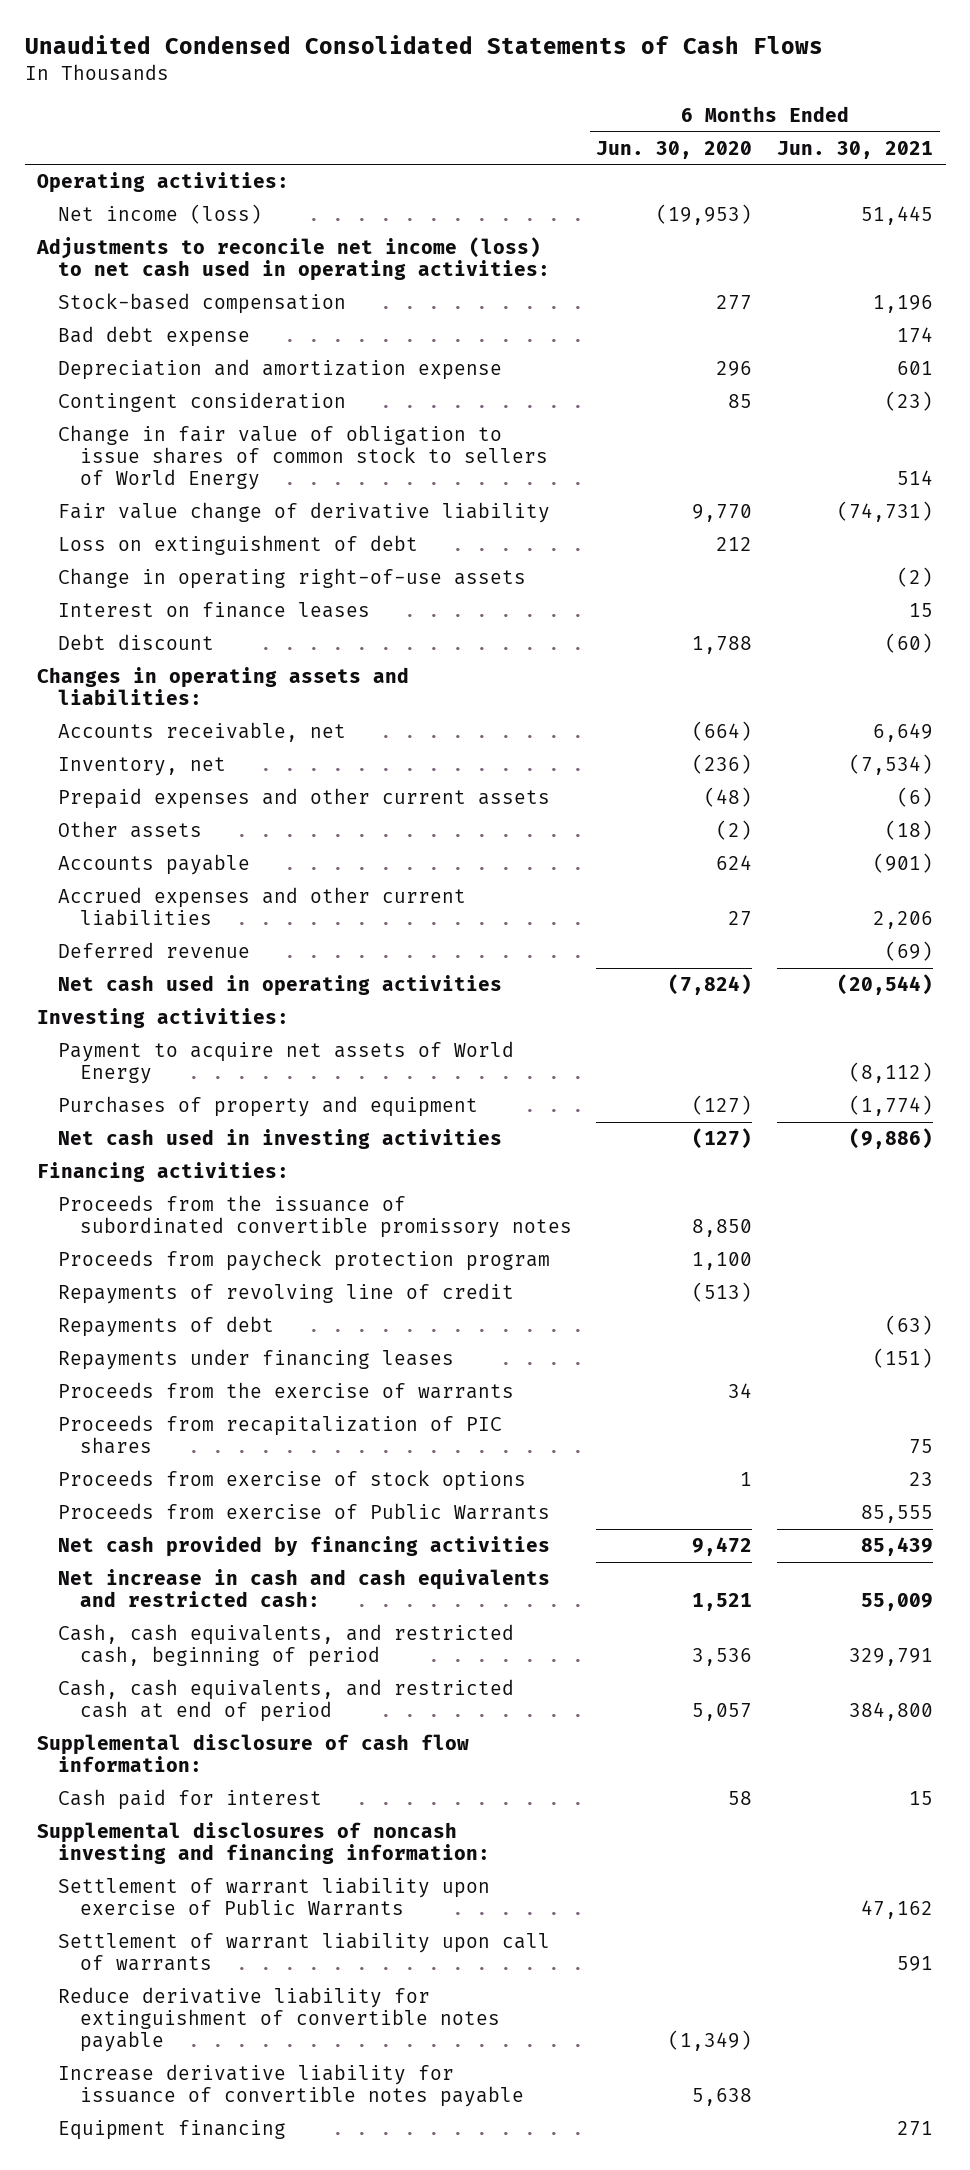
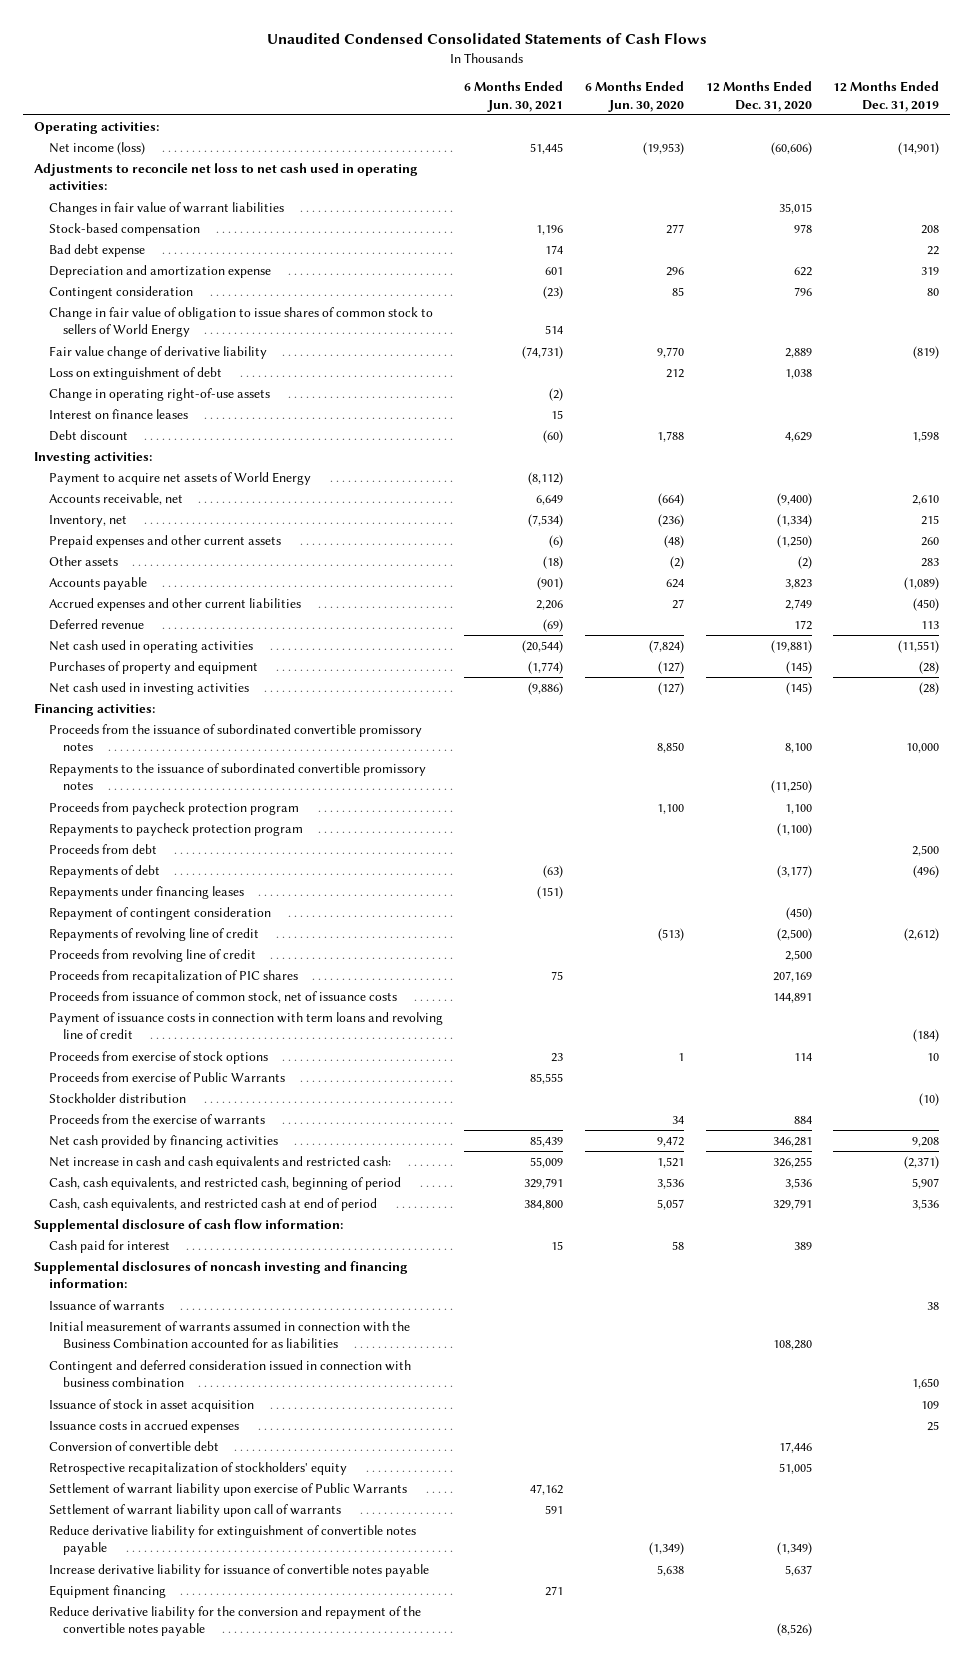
- | 6 Months Ended Jun. 30, 2020 | 6 Months Ended Jun. 30, 2021
+ | 6 Months Ended Jun. 30, 2021 | 6 Months Ended Jun. 30, 2020 | 12 Months Ended Dec. 31, 2020 | 12 Months Ended Dec. 31, 2019
- Adjustments to reconcile net income (loss) to net cash used in operating activities:
+ Adjustments to reconcile net loss to net cash used in operating activities:
+ Changes in fair value of warrant liabilities | | | 35,015 |
- Changes in operating assets and liabilities:
moved up: Investing activities:
moved up: Payment to acquire net assets of World Energy | (8,112) | | |
+ Repayments to the issuance of subordinated convertible promissory notes | | | (11,250) |
+ Repayments to paycheck protection program | | | (1,100) |
+ Proceeds from debt | | | | 2,500
+ Repayment of contingent consideration | | | (450) |
moved down: Repayments of revolving line of credit | | (513) | (2,500) | (2,612)
+ Proceeds from revolving line of credit | | | 2,500 |
+ Proceeds from issuance of common stock, net of issuance costs | | | 144,891 |
+ Payment of issuance costs in connection with term loans and revolving line of credit | | | | (184)
+ Stockholder distribution | | | | (10)
moved down: Proceeds from the exercise of warrants | | 34 | 884 |
+ Issuance of warrants | | | | 38
+ Initial measurement of warrants assumed in connection with the Business Combination accounted for as liabilities | | | 108,280 |
+ Contingent and deferred consideration issued in connection with business combination | | | | 1,650
+ Issuance of stock in asset acquisition | | | | 109
+ Issuance costs in accrued expenses | | | | 25
+ Conversion of convertible debt | | | 17,446 |
+ Retrospective recapitalization of stockholders' equity | | | 51,005 |
+ Reduce derivative liability for the conversion and repayment of the convertible notes payable | | | (8,526) |

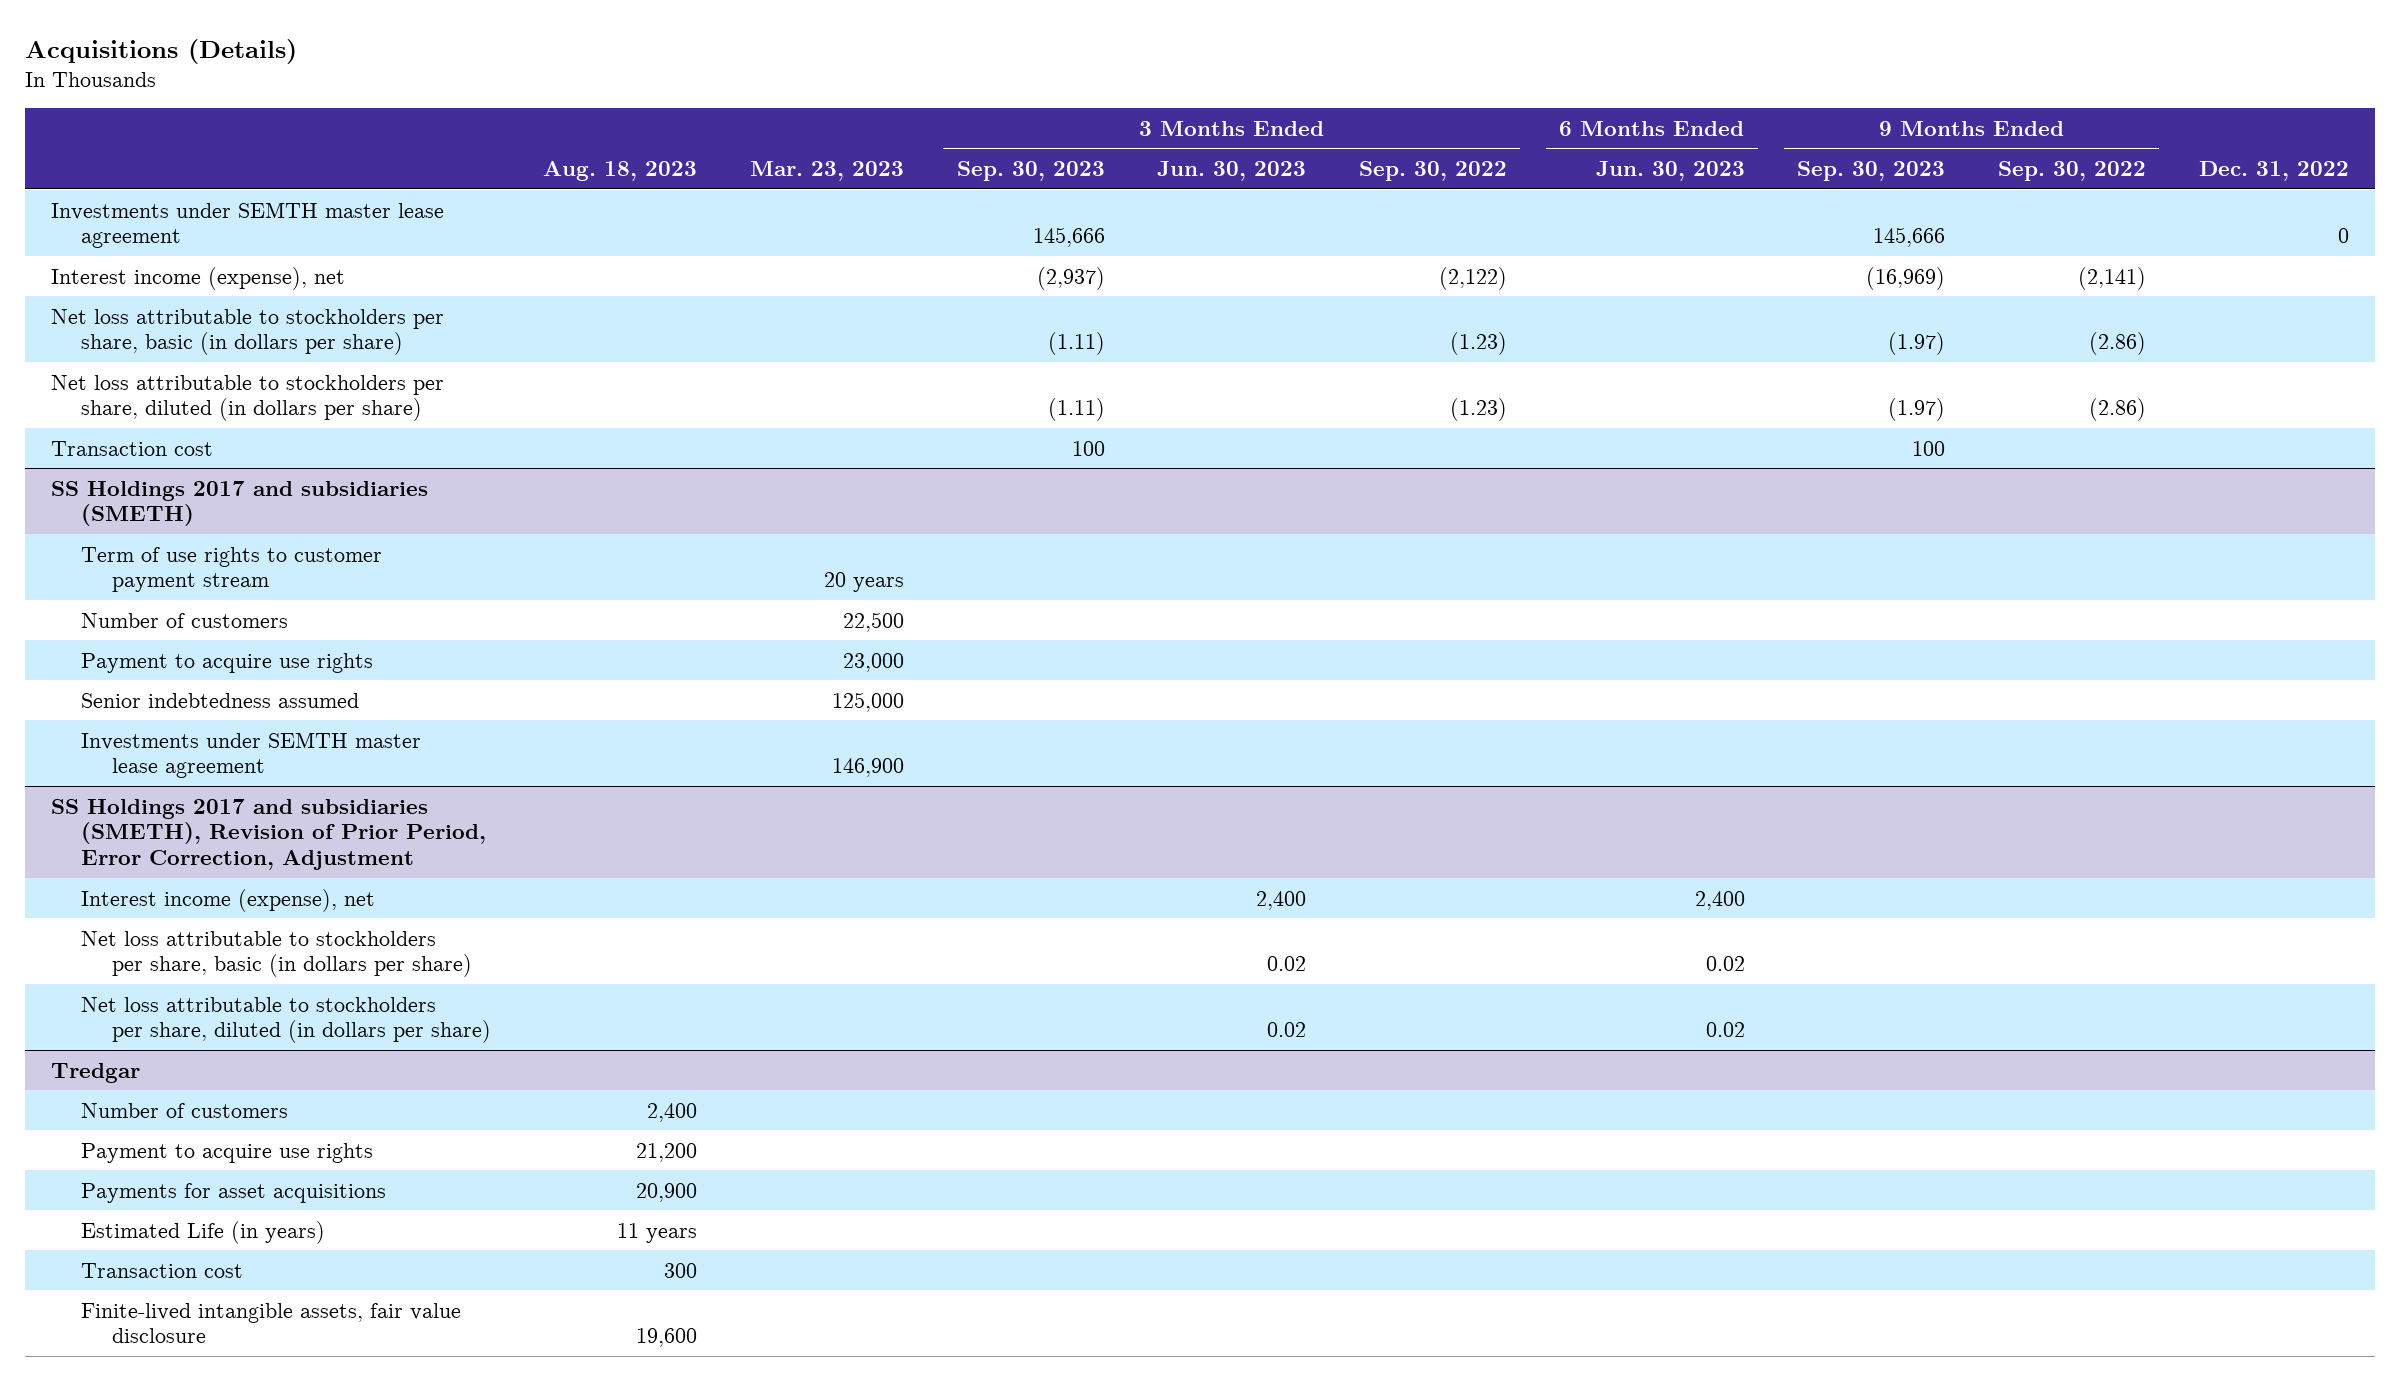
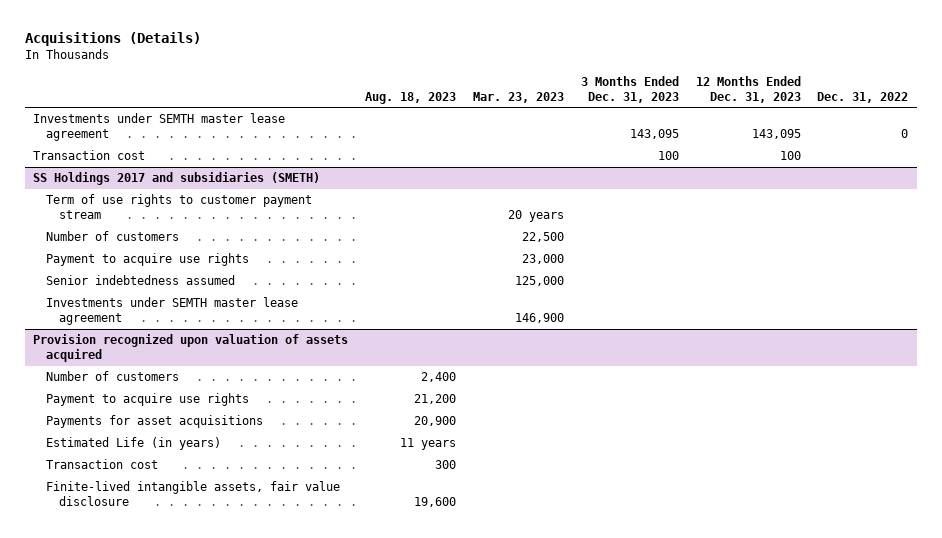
- | Aug. 18, 2023 | Mar. 23, 2023 | 3 Months Ended Sep. 30, 2023 | 3 Months Ended Jun. 30, 2023 | 3 Months Ended Sep. 30, 2022 | 6 Months Ended Jun. 30, 2023 | 9 Months Ended Sep. 30, 2023 | 9 Months Ended Sep. 30, 2022 | Dec. 31, 2022
+ | Aug. 18, 2023 | Mar. 23, 2023 | 3 Months Ended Dec. 31, 2023 | 12 Months Ended Dec. 31, 2023 | Dec. 31, 2022
- Interest income (expense), net | | | (2,937) | | (2,122) | | (16,969) | (2,141) |
- Net loss attributable to stockholders per share, basic (in dollars per share) | | | (1.11) | | (1.23) | | (1.97) | (2.86) |
- Net loss attributable to stockholders per share, diluted (in dollars per share) | | | (1.11) | | (1.23) | | (1.97) | (2.86) |
- SS Holdings 2017 and subsidiaries (SMETH), Revision of Prior Period, Error Correction, Adjustment
- Interest income (expense), net | | | | 2,400 | | 2,400 | | |
- Net loss attributable to stockholders per share, basic (in dollars per share) | | | | 0.02 | | 0.02 | | |
- Net loss attributable to stockholders per share, diluted (in dollars per share) | | | | 0.02 | | 0.02 | | |
- Tredgar
+ Provision recognized upon valuation of assets acquired

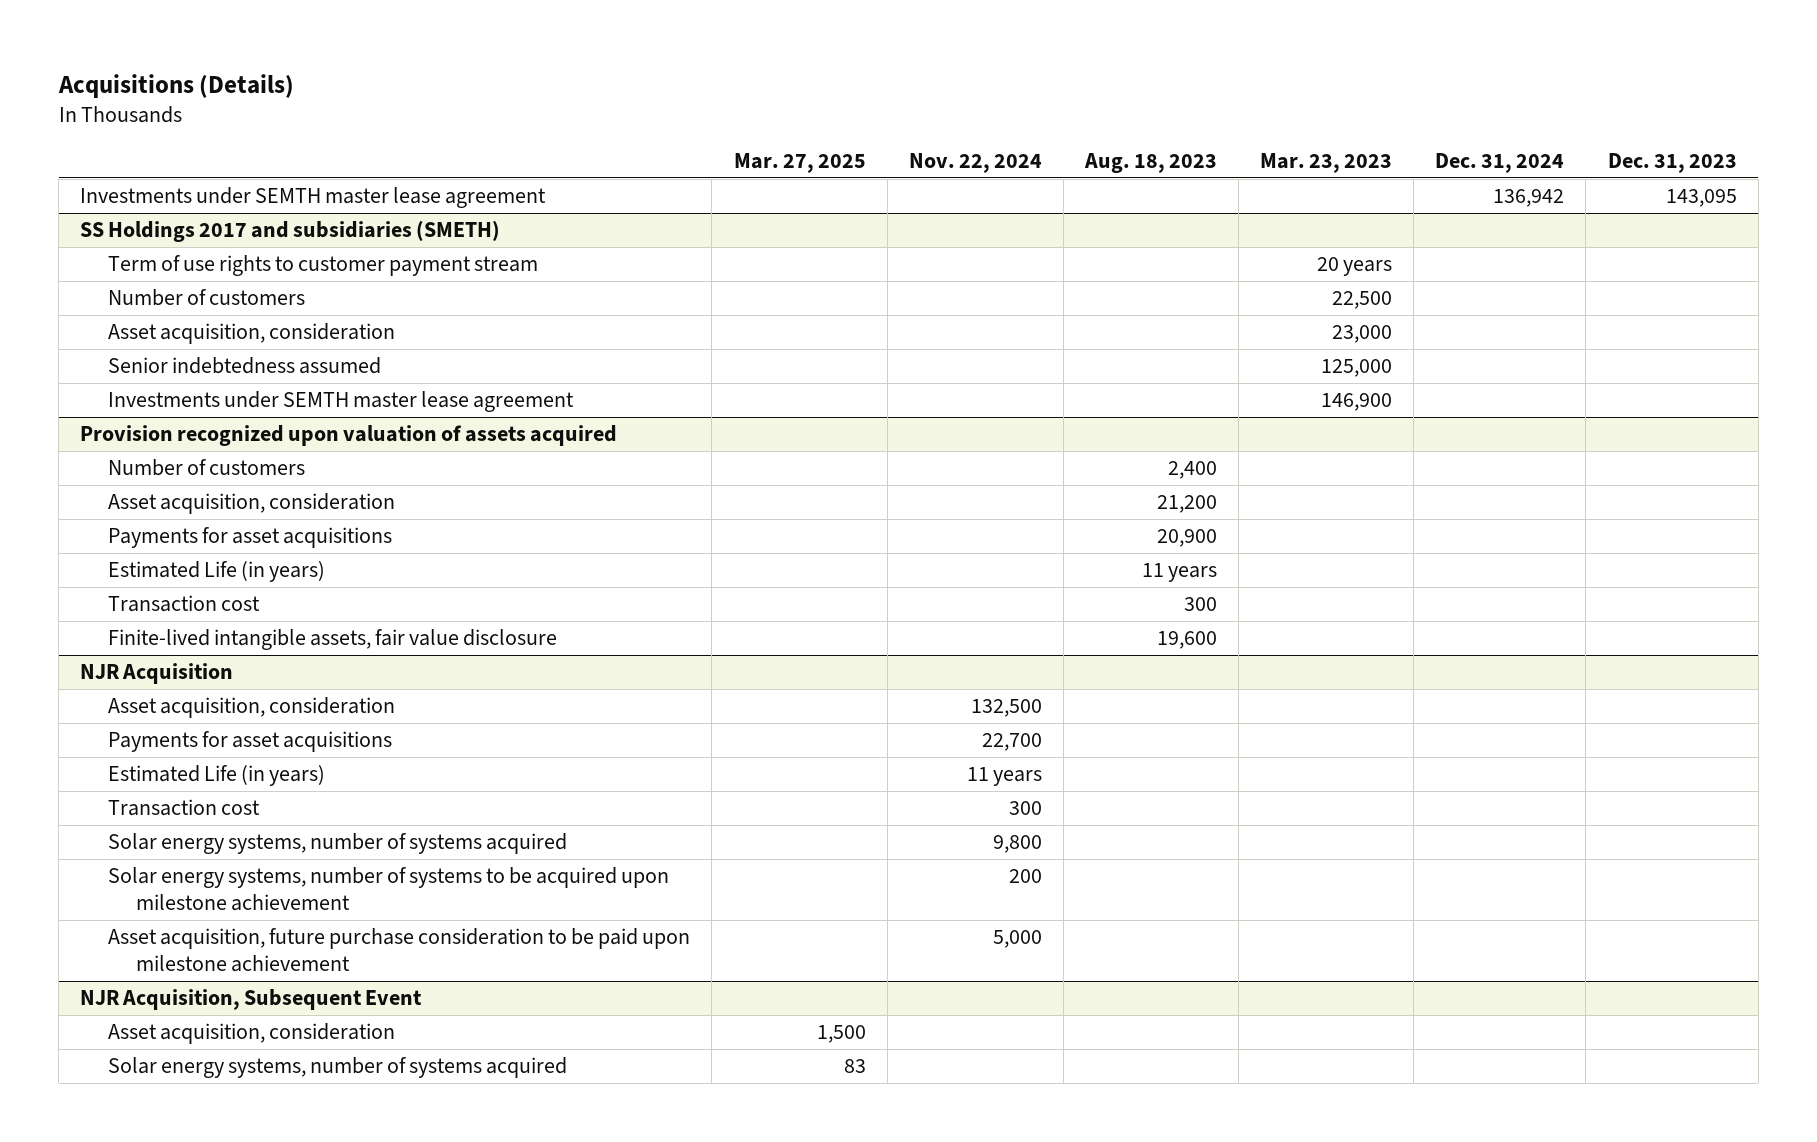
- | Aug. 18, 2023 | Mar. 23, 2023 | 3 Months Ended Dec. 31, 2023 | 12 Months Ended Dec. 31, 2023 | Dec. 31, 2022
+ | Mar. 27, 2025 | Nov. 22, 2024 | Aug. 18, 2023 | Mar. 23, 2023 | Dec. 31, 2024 | Dec. 31, 2023
- Transaction cost | | | 100 | 100 |
@ SS Holdings 2017 and subsidiaries (SMETH)
- Payment to acquire use rights | | 23,000 | | |
+ Asset acquisition, consideration | | | | 23,000 | |
@ Provision recognized upon valuation of assets acquired
- Payment to acquire use rights | 21,200 | | | |
+ Asset acquisition, consideration | | | 21,200 | | |
+ NJR Acquisition
+ Asset acquisition, consideration | | 132,500 | | | |
+ Payments for asset acquisitions | | 22,700 | | | |
+ Estimated Life (in years) | | 11 years | | | |
+ Transaction cost | | 300 | | | |
+ Solar energy systems, number of systems acquired | | 9,800 | | | |
+ Solar energy systems, number of systems to be acquired upon milestone achievement | | 200 | | | |
+ Asset acquisition, future purchase consideration to be paid upon milestone achievement | | 5,000 | | | |
+ NJR Acquisition, Subsequent Event
+ Asset acquisition, consideration | 1,500 | | | | |
+ Solar energy systems, number of systems acquired | 83 | | | | |

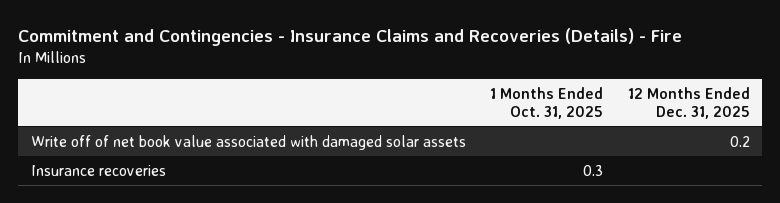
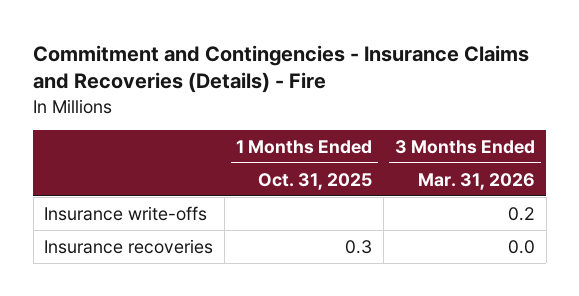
- | 1 Months Ended Oct. 31, 2025 | 12 Months Ended Dec. 31, 2025
+ | 1 Months Ended Oct. 31, 2025 | 3 Months Ended Mar. 31, 2026
- Write off of net book value associated with damaged solar assets | | 0.2
+ Insurance write-offs | | 0.2

